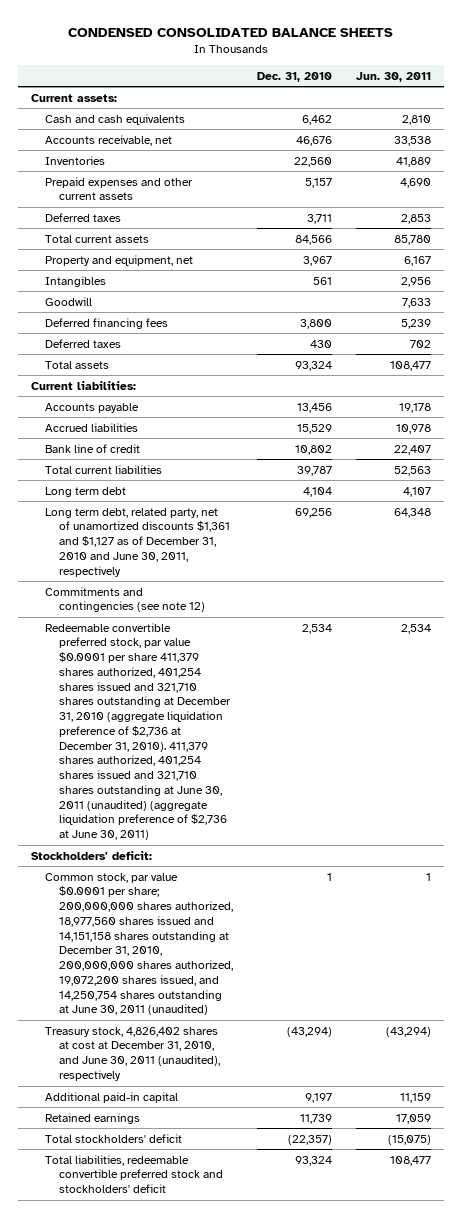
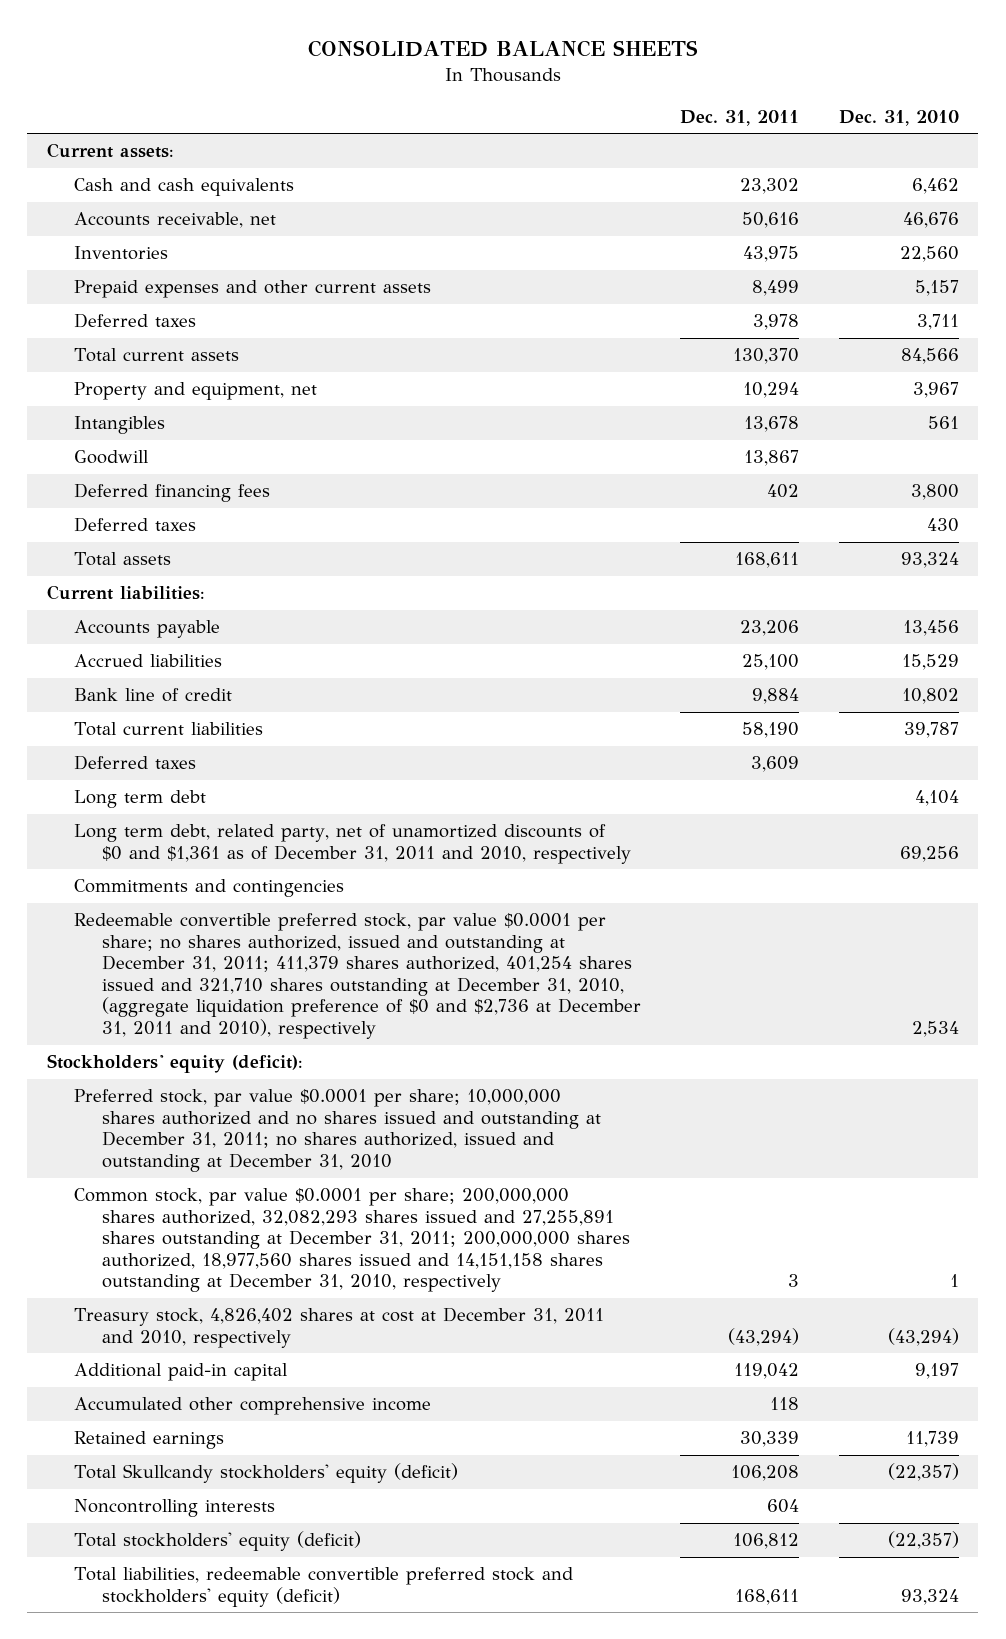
- CONDENSED CONSOLIDATED BALANCE SHEETS
+ CONSOLIDATED BALANCE SHEETS
- | Dec. 31, 2010 | Jun. 30, 2011
+ | Dec. 31, 2011 | Dec. 31, 2010
+ Deferred taxes | 3,609 |
- Long term debt, related party, net of unamortized discounts $1,361 and $1,127 as of December 31, 2010 and June 30, 2011, respectively | 69,256 | 64,348
- Commitments and contingencies (see note 12)
- Redeemable convertible preferred stock, par value $0.0001 per share 411,379 shares authorized, 401,254 shares issued and 321,710 shares outstanding at December 31, 2010 (aggregate liquidation preference of $2,736 at December 31, 2010). 411,379 shares authorized, 401,254 shares issued and 321,710 shares outstanding at June 30, 2011 (unaudited) (aggregate liquidation preference of $2,736 at June 30, 2011) | 2,534 | 2,534
- Stockholders' deficit:
- Common stock, par value $0.0001 per share; 200,000,000 shares authorized, 18,977,560 shares issued and 14,151,158 shares outstanding at December 31, 2010, 200,000,000 shares authorized, 19,072,200 shares issued, and 14,250,754 shares outstanding at June 30, 2011 (unaudited) | 1 | 1
- Treasury stock, 4,826,402 shares at cost at December 31, 2010, and June 30, 2011 (unaudited), respectively | (43,294) | (43,294)
+ Long term debt, related party, net of unamortized discounts of $0 and $1,361 as of December 31, 2011 and 2010, respectively | | 69,256
+ Commitments and contingencies
+ Redeemable convertible preferred stock, par value $0.0001 per share; no shares authorized, issued and outstanding at December 31, 2011; 411,379 shares authorized, 401,254 shares issued and 321,710 shares outstanding at December 31, 2010, (aggregate liquidation preference of $0 and $2,736 at December 31, 2011 and 2010), respectively | | 2,534
+ Stockholders' equity (deficit):
+ Preferred stock, par value $0.0001 per share; 10,000,000 shares authorized and no shares issued and outstanding at December 31, 2011; no shares authorized, issued and outstanding at December 31, 2010
+ Common stock, par value $0.0001 per share; 200,000,000 shares authorized, 32,082,293 shares issued and 27,255,891 shares outstanding at December 31, 2011; 200,000,000 shares authorized, 18,977,560 shares issued and 14,151,158 shares outstanding at December 31, 2010, respectively | 3 | 1
+ Treasury stock, 4,826,402 shares at cost at December 31, 2011 and 2010, respectively | (43,294) | (43,294)
+ Accumulated other comprehensive income | 118 |
- Total stockholders' deficit | (22,357) | (15,075)
- Total liabilities, redeemable convertible preferred stock and stockholders' deficit | 93,324 | 108,477
+ Total Skullcandy stockholders' equity (deficit) | 106,208 | (22,357)
+ Noncontrolling interests | 604 |
+ Total stockholders' equity (deficit) | 106,812 | (22,357)
+ Total liabilities, redeemable convertible preferred stock and stockholders' equity (deficit) | 168,611 | 93,324

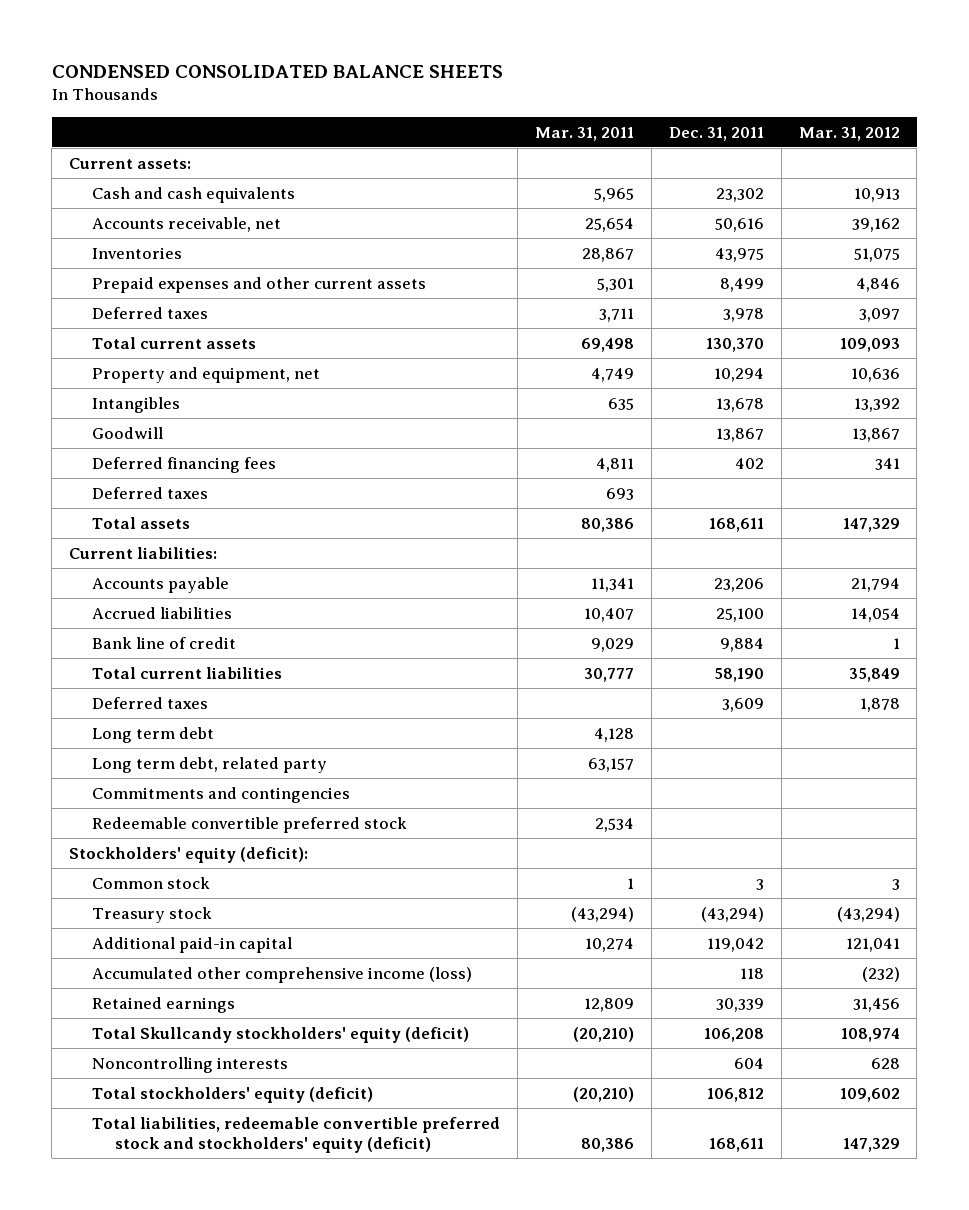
- CONSOLIDATED BALANCE SHEETS
+ CONDENSED CONSOLIDATED BALANCE SHEETS
- | Dec. 31, 2011 | Dec. 31, 2010
+ | Mar. 31, 2011 | Dec. 31, 2011 | Mar. 31, 2012
- Long term debt, related party, net of unamortized discounts of $0 and $1,361 as of December 31, 2011 and 2010, respectively | | 69,256
+ Long term debt, related party | 63,157 | |
- Redeemable convertible preferred stock, par value $0.0001 per share; no shares authorized, issued and outstanding at December 31, 2011; 411,379 shares authorized, 401,254 shares issued and 321,710 shares outstanding at December 31, 2010, (aggregate liquidation preference of $0 and $2,736 at December 31, 2011 and 2010), respectively | | 2,534
+ Redeemable convertible preferred stock | 2,534 | |
- Preferred stock, par value $0.0001 per share; 10,000,000 shares authorized and no shares issued and outstanding at December 31, 2011; no shares authorized, issued and outstanding at December 31, 2010
- Common stock, par value $0.0001 per share; 200,000,000 shares authorized, 32,082,293 shares issued and 27,255,891 shares outstanding at December 31, 2011; 200,000,000 shares authorized, 18,977,560 shares issued and 14,151,158 shares outstanding at December 31, 2010, respectively | 3 | 1
- Treasury stock, 4,826,402 shares at cost at December 31, 2011 and 2010, respectively | (43,294) | (43,294)
+ Common stock | 1 | 3 | 3
+ Treasury stock | (43,294) | (43,294) | (43,294)
- Accumulated other comprehensive income | 118 |
+ Accumulated other comprehensive income (loss) | | 118 | (232)

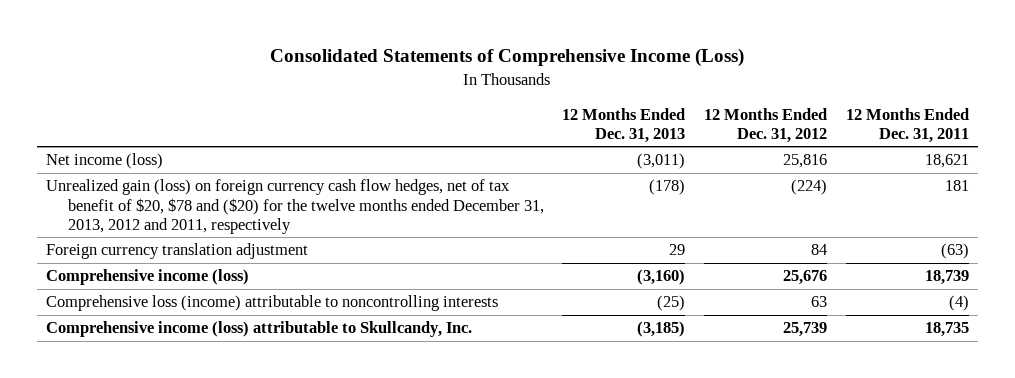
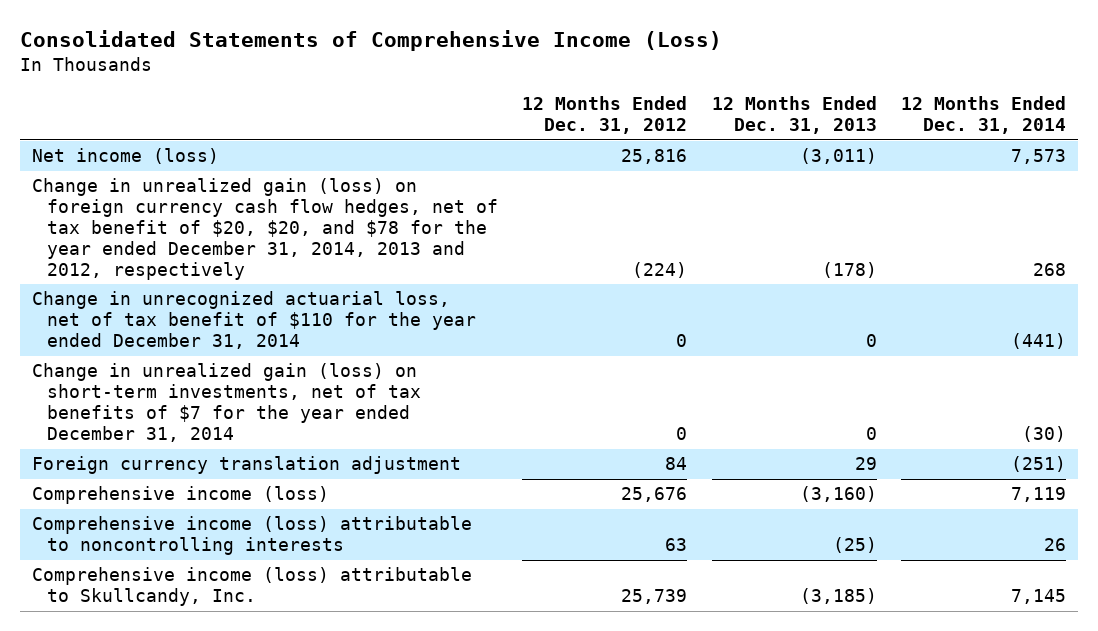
- | 12 Months Ended Dec. 31, 2013 | 12 Months Ended Dec. 31, 2012 | 12 Months Ended Dec. 31, 2011
+ | 12 Months Ended Dec. 31, 2012 | 12 Months Ended Dec. 31, 2013 | 12 Months Ended Dec. 31, 2014
- Unrealized gain (loss) on foreign currency cash flow hedges, net of tax benefit of $20, $78 and ($20) for the twelve months ended December 31, 2013, 2012 and 2011, respectively | (178) | (224) | 181
+ Change in unrealized gain (loss) on foreign currency cash flow hedges, net of tax benefit of $20, $20, and $78 for the year ended December 31, 2014, 2013 and 2012, respectively | (224) | (178) | 268
+ Change in unrecognized actuarial loss, net of tax benefit of $110 for the year ended December 31, 2014 | 0 | 0 | (441)
+ Change in unrealized gain (loss) on short-term investments, net of tax benefits of $7 for the year ended December 31, 2014 | 0 | 0 | (30)
- Comprehensive loss (income) attributable to noncontrolling interests | (25) | 63 | (4)
+ Comprehensive income (loss) attributable to noncontrolling interests | 63 | (25) | 26

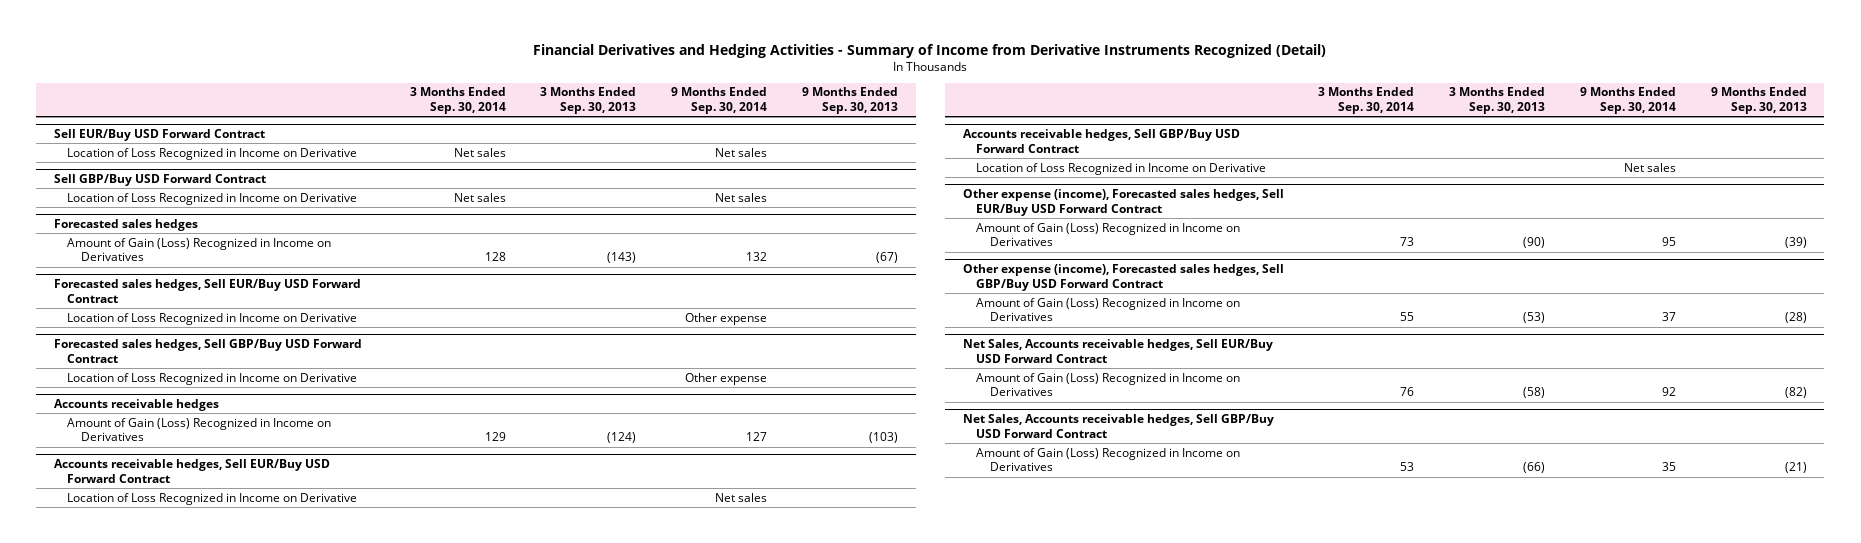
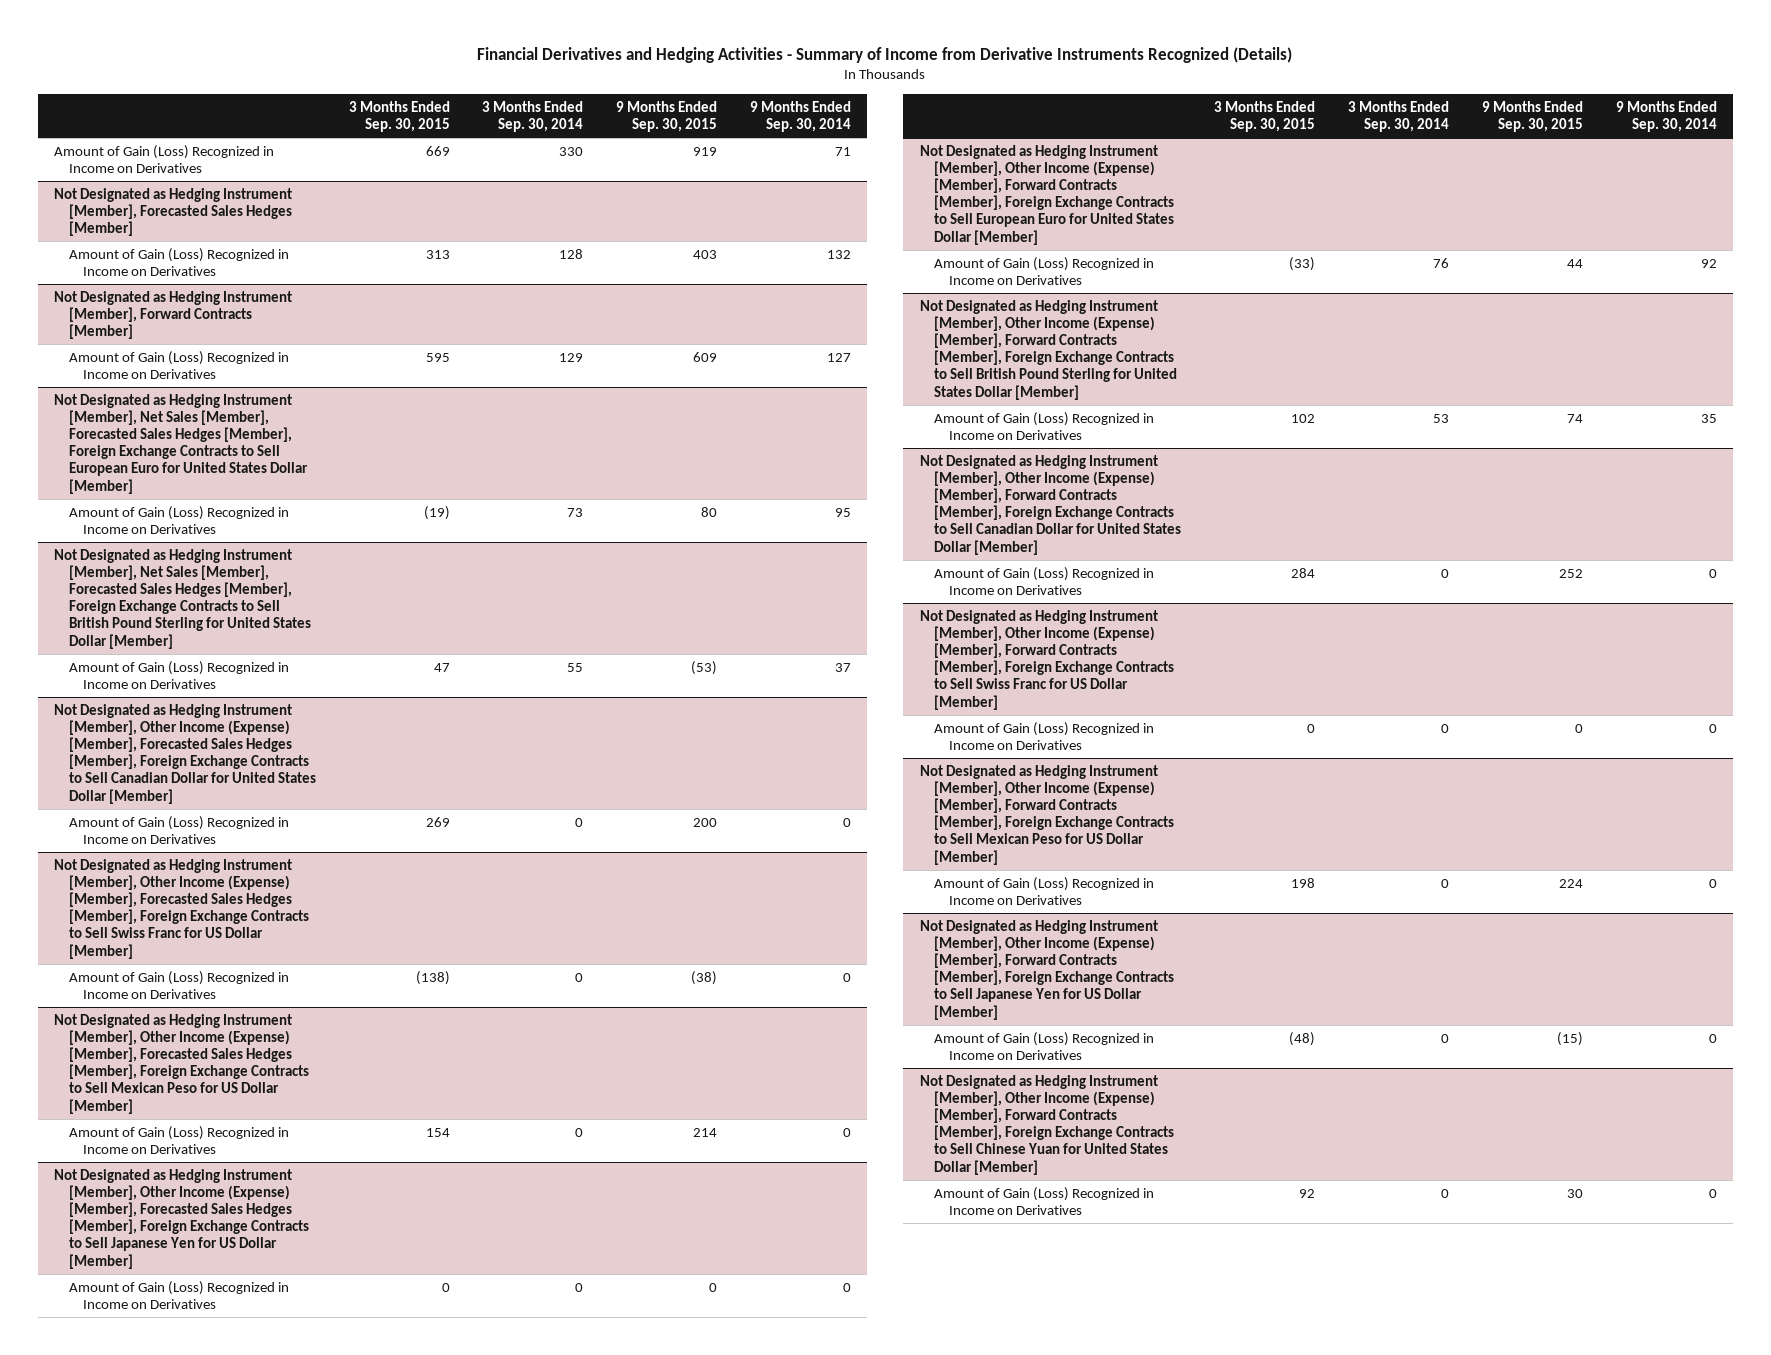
- Financial Derivatives and Hedging Activities - Summary of Income from Derivative Instruments Recognized (Detail)
+ Financial Derivatives and Hedging Activities - Summary of Income from Derivative Instruments Recognized (Details)
- | 3 Months Ended Sep. 30, 2014 | 3 Months Ended Sep. 30, 2013 | 9 Months Ended Sep. 30, 2014 | 9 Months Ended Sep. 30, 2013
+ | 3 Months Ended Sep. 30, 2015 | 3 Months Ended Sep. 30, 2014 | 9 Months Ended Sep. 30, 2015 | 9 Months Ended Sep. 30, 2014
- Sell EUR/Buy USD Forward Contract
- Location of Loss Recognized in Income on Derivative | Net sales | | Net sales |
- Sell GBP/Buy USD Forward Contract
- Location of Loss Recognized in Income on Derivative | Net sales | | Net sales |
- Forecasted sales hedges
+ Amount of Gain (Loss) Recognized in Income on Derivatives | 669 | 330 | 919 | 71
+ Not Designated as Hedging Instrument [Member], Forecasted Sales Hedges [Member]
- Forecasted sales hedges, Sell EUR/Buy USD Forward Contract
- Location of Loss Recognized in Income on Derivative | | | Other expense |
- Forecasted sales hedges, Sell GBP/Buy USD Forward Contract
- Location of Loss Recognized in Income on Derivative | | | Other expense |
- Accounts receivable hedges
+ Not Designated as Hedging Instrument [Member], Forward Contracts [Member]
- Accounts receivable hedges, Sell EUR/Buy USD Forward Contract
- Location of Loss Recognized in Income on Derivative | | | Net sales |
- Accounts receivable hedges, Sell GBP/Buy USD Forward Contract
- Location of Loss Recognized in Income on Derivative | | | Net sales |
- Other expense (income), Forecasted sales hedges, Sell EUR/Buy USD Forward Contract
+ Not Designated as Hedging Instrument [Member], Net Sales [Member], Forecasted Sales Hedges [Member], Foreign Exchange Contracts to Sell European Euro for United States Dollar [Member]
- Other expense (income), Forecasted sales hedges, Sell GBP/Buy USD Forward Contract
+ Not Designated as Hedging Instrument [Member], Net Sales [Member], Forecasted Sales Hedges [Member], Foreign Exchange Contracts to Sell British Pound Sterling for United States Dollar [Member]
- Net Sales, Accounts receivable hedges, Sell EUR/Buy USD Forward Contract
+ Not Designated as Hedging Instrument [Member], Other Income (Expense) [Member], Forecasted Sales Hedges [Member], Foreign Exchange Contracts to Sell Canadian Dollar for United States Dollar [Member]
+ Amount of Gain (Loss) Recognized in Income on Derivatives | 269 | 0 | 200 | 0
+ Not Designated as Hedging Instrument [Member], Other Income (Expense) [Member], Forecasted Sales Hedges [Member], Foreign Exchange Contracts to Sell Swiss Franc for US Dollar [Member]
+ Amount of Gain (Loss) Recognized in Income on Derivatives | (138) | 0 | (38) | 0
+ Not Designated as Hedging Instrument [Member], Other Income (Expense) [Member], Forecasted Sales Hedges [Member], Foreign Exchange Contracts to Sell Mexican Peso for US Dollar [Member]
+ Amount of Gain (Loss) Recognized in Income on Derivatives | 154 | 0 | 214 | 0
+ Not Designated as Hedging Instrument [Member], Other Income (Expense) [Member], Forecasted Sales Hedges [Member], Foreign Exchange Contracts to Sell Japanese Yen for US Dollar [Member]
+ Amount of Gain (Loss) Recognized in Income on Derivatives | 0 | 0 | 0 | 0
+ Not Designated as Hedging Instrument [Member], Other Income (Expense) [Member], Forward Contracts [Member], Foreign Exchange Contracts to Sell European Euro for United States Dollar [Member]
- Net Sales, Accounts receivable hedges, Sell GBP/Buy USD Forward Contract
+ Not Designated as Hedging Instrument [Member], Other Income (Expense) [Member], Forward Contracts [Member], Foreign Exchange Contracts to Sell British Pound Sterling for United States Dollar [Member]
+ Not Designated as Hedging Instrument [Member], Other Income (Expense) [Member], Forward Contracts [Member], Foreign Exchange Contracts to Sell Canadian Dollar for United States Dollar [Member]
+ Amount of Gain (Loss) Recognized in Income on Derivatives | 284 | 0 | 252 | 0
+ Not Designated as Hedging Instrument [Member], Other Income (Expense) [Member], Forward Contracts [Member], Foreign Exchange Contracts to Sell Swiss Franc for US Dollar [Member]
+ Amount of Gain (Loss) Recognized in Income on Derivatives | 0 | 0 | 0 | 0
+ Not Designated as Hedging Instrument [Member], Other Income (Expense) [Member], Forward Contracts [Member], Foreign Exchange Contracts to Sell Mexican Peso for US Dollar [Member]
+ Amount of Gain (Loss) Recognized in Income on Derivatives | 198 | 0 | 224 | 0
+ Not Designated as Hedging Instrument [Member], Other Income (Expense) [Member], Forward Contracts [Member], Foreign Exchange Contracts to Sell Japanese Yen for US Dollar [Member]
+ Amount of Gain (Loss) Recognized in Income on Derivatives | (48) | 0 | (15) | 0
+ Not Designated as Hedging Instrument [Member], Other Income (Expense) [Member], Forward Contracts [Member], Foreign Exchange Contracts to Sell Chinese Yuan for United States Dollar [Member]
+ Amount of Gain (Loss) Recognized in Income on Derivatives | 92 | 0 | 30 | 0

